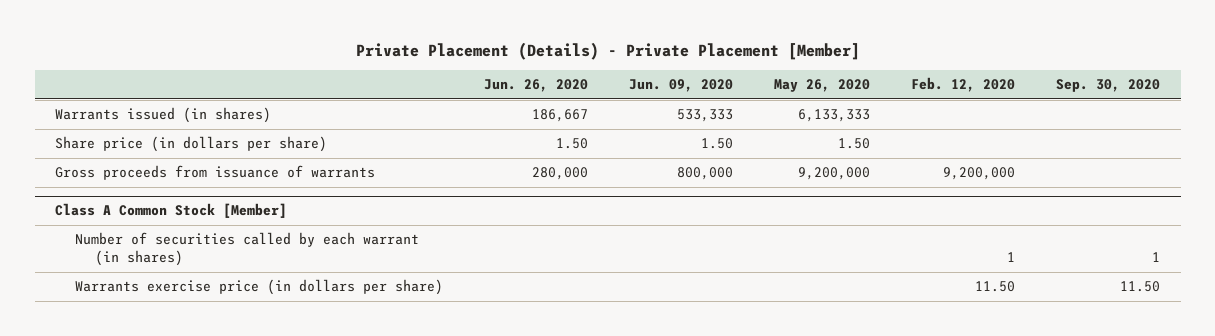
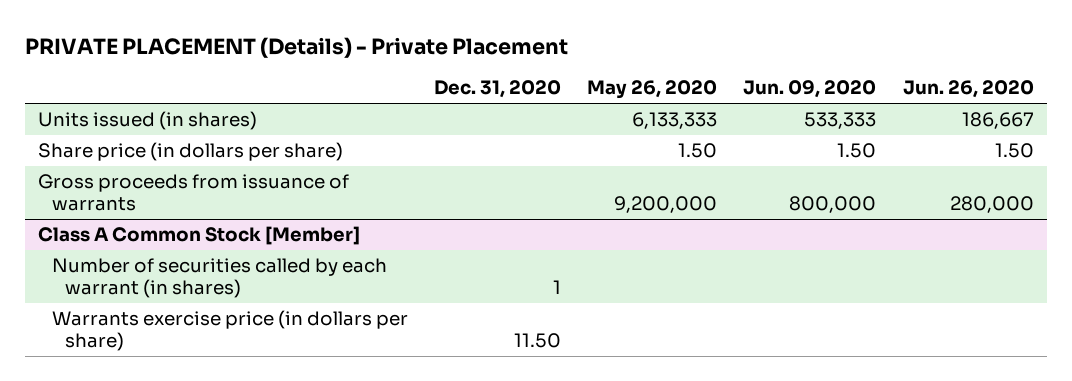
- Private Placement (Details) - Private Placement [Member]
+ PRIVATE PLACEMENT (Details) - Private Placement
- | Jun. 26, 2020 | Jun. 09, 2020 | May 26, 2020 | Feb. 12, 2020 | Sep. 30, 2020
+ | Dec. 31, 2020 | May 26, 2020 | Jun. 09, 2020 | Jun. 26, 2020
- Warrants issued (in shares) | 186,667 | 533,333 | 6,133,333 | |
+ Units issued (in shares) | | 6,133,333 | 533,333 | 186,667

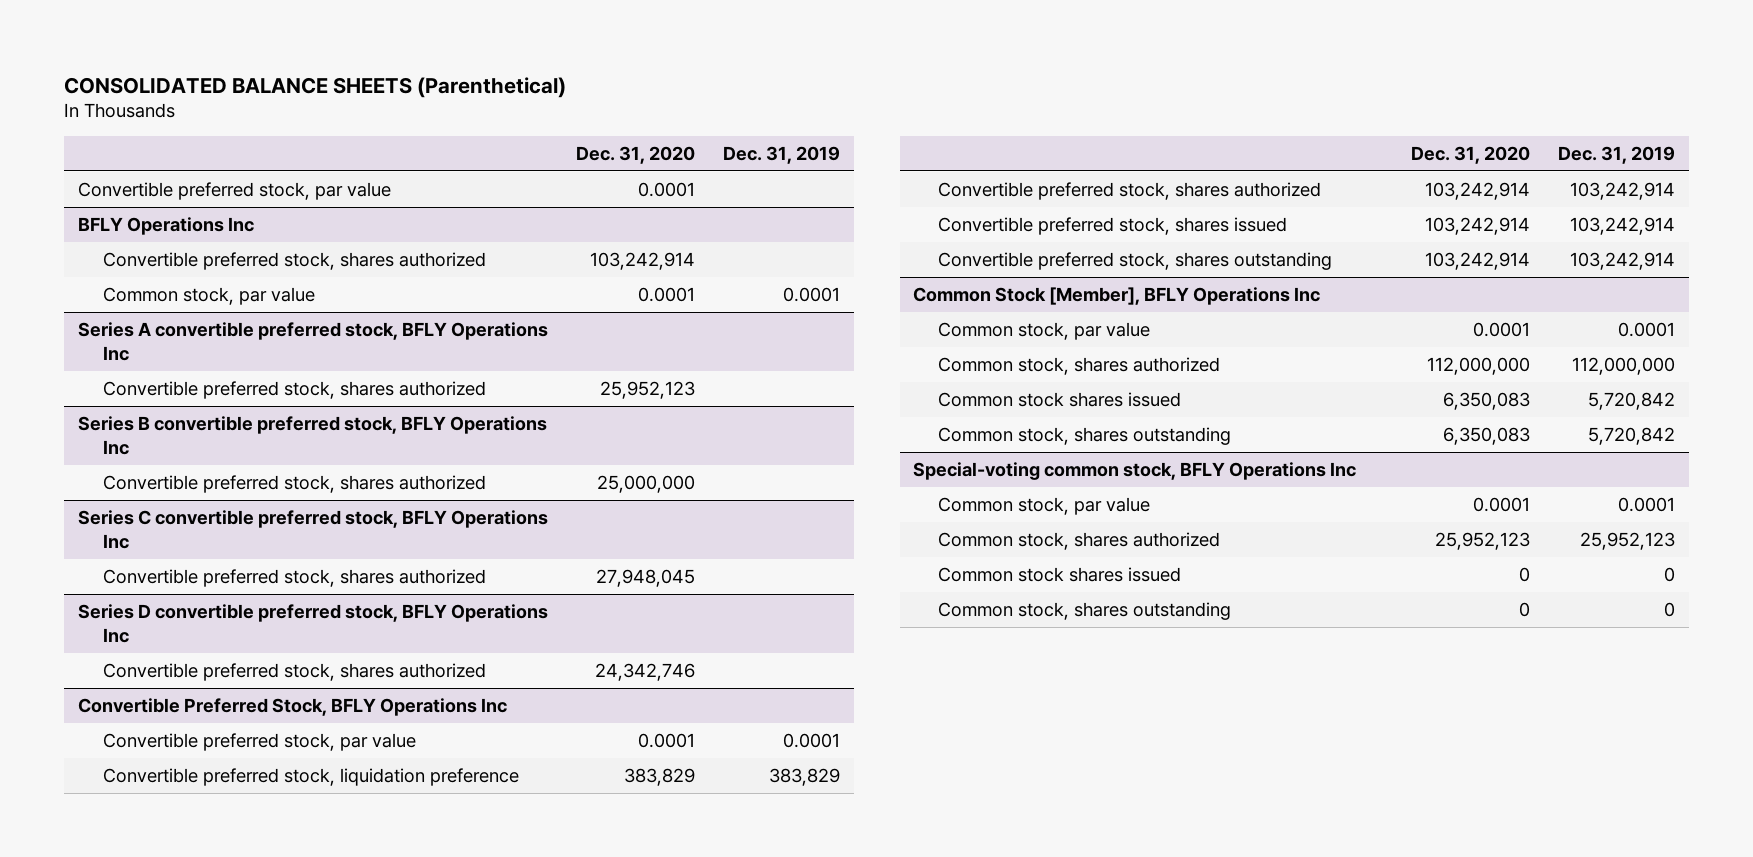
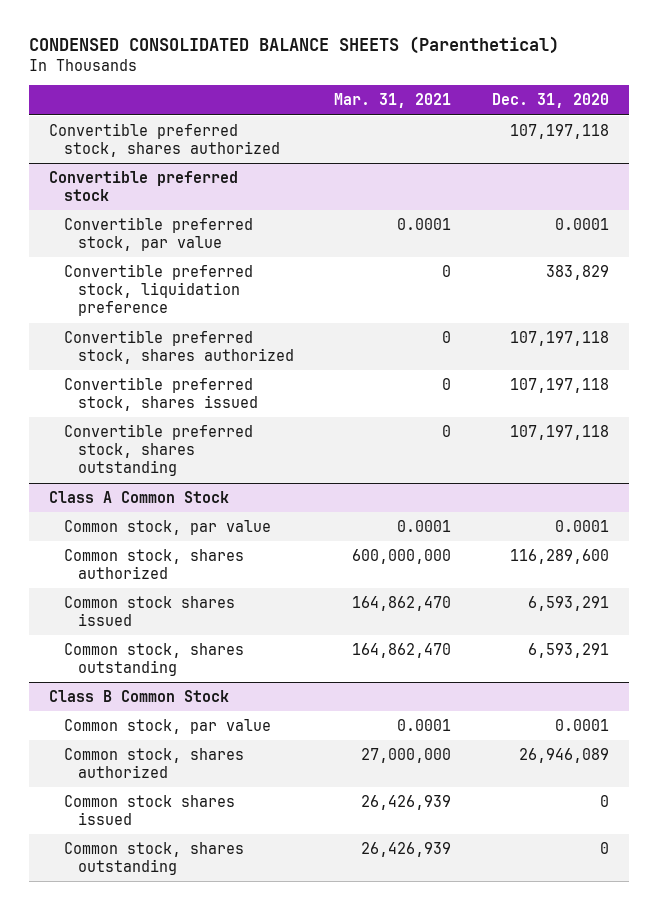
- CONSOLIDATED BALANCE SHEETS (Parenthetical)
+ CONDENSED CONSOLIDATED BALANCE SHEETS (Parenthetical)
- | Dec. 31, 2020 | Dec. 31, 2019
+ | Mar. 31, 2021 | Dec. 31, 2020
- Convertible preferred stock, par value | 0.0001 |
- BFLY Operations Inc
- Convertible preferred stock, shares authorized | 103,242,914 |
- Common stock, par value | 0.0001 | 0.0001
- Series A convertible preferred stock, BFLY Operations Inc
- Convertible preferred stock, shares authorized | 25,952,123 |
- Series B convertible preferred stock, BFLY Operations Inc
- Convertible preferred stock, shares authorized | 25,000,000 |
- Series C convertible preferred stock, BFLY Operations Inc
- Convertible preferred stock, shares authorized | 27,948,045 |
- Series D convertible preferred stock, BFLY Operations Inc
- Convertible preferred stock, shares authorized | 24,342,746 |
- Convertible Preferred Stock, BFLY Operations Inc
+ Convertible preferred stock, shares authorized | | 107,197,118
+ Convertible preferred stock
- Convertible preferred stock, shares authorized | 103,242,914 | 103,242,914
- Convertible preferred stock, shares issued | 103,242,914 | 103,242,914
- Convertible preferred stock, shares outstanding | 103,242,914 | 103,242,914
- Common Stock [Member], BFLY Operations Inc
+ Convertible preferred stock, shares authorized | 0 | 107,197,118
+ Convertible preferred stock, shares issued | 0 | 107,197,118
+ Convertible preferred stock, shares outstanding | 0 | 107,197,118
+ Class A Common Stock
- Common stock, shares authorized | 112,000,000 | 112,000,000
- Common stock shares issued | 6,350,083 | 5,720,842
- Common stock, shares outstanding | 6,350,083 | 5,720,842
- Special-voting common stock, BFLY Operations Inc
+ Common stock, shares authorized | 600,000,000 | 116,289,600
+ Common stock shares issued | 164,862,470 | 6,593,291
+ Common stock, shares outstanding | 164,862,470 | 6,593,291
+ Class B Common Stock
- Common stock, shares authorized | 25,952,123 | 25,952,123
+ Common stock, shares authorized | 27,000,000 | 26,946,089

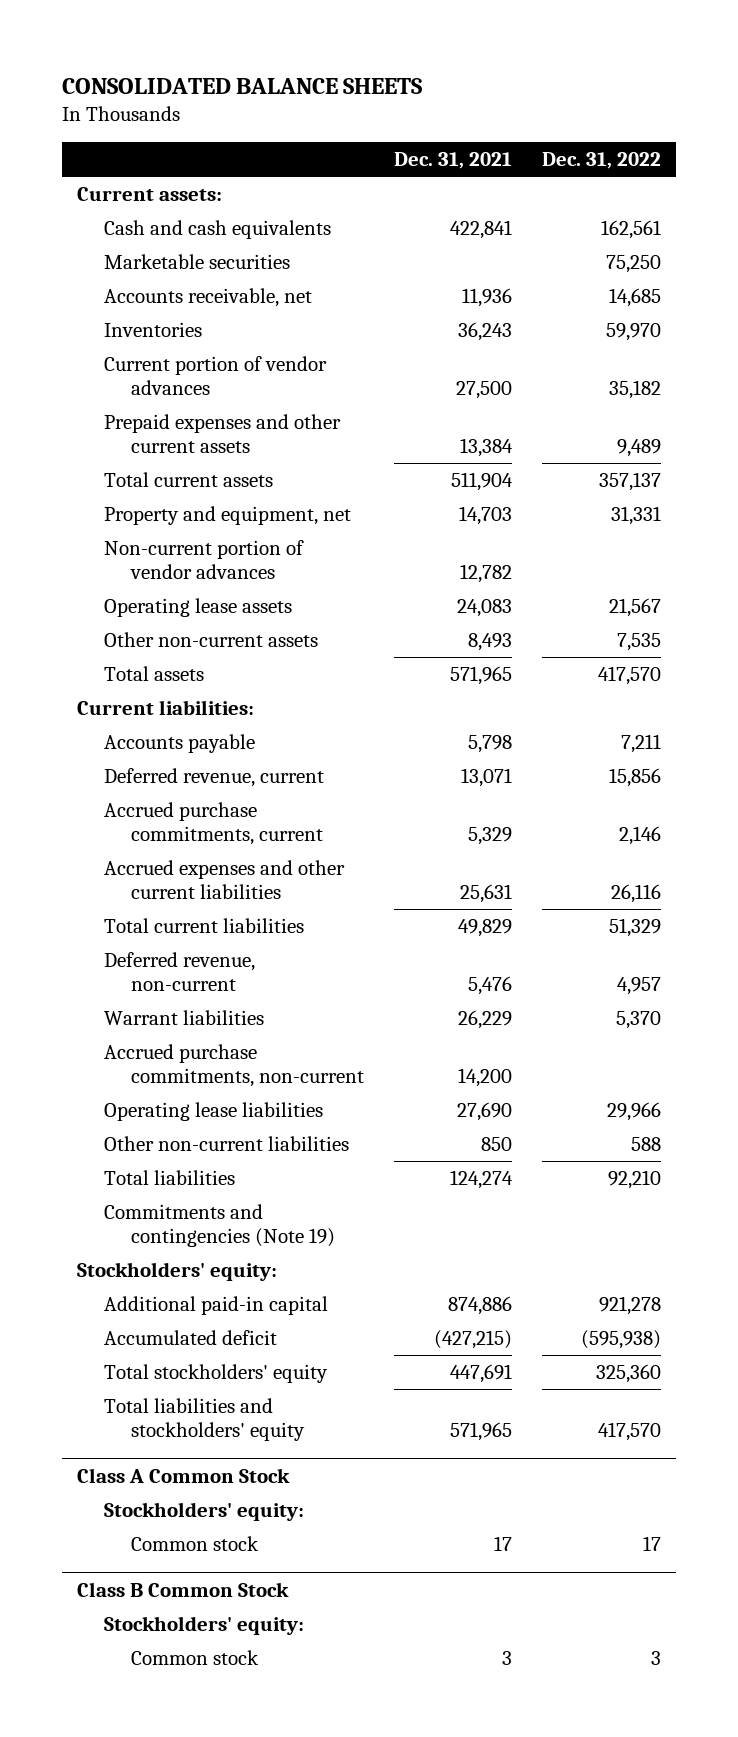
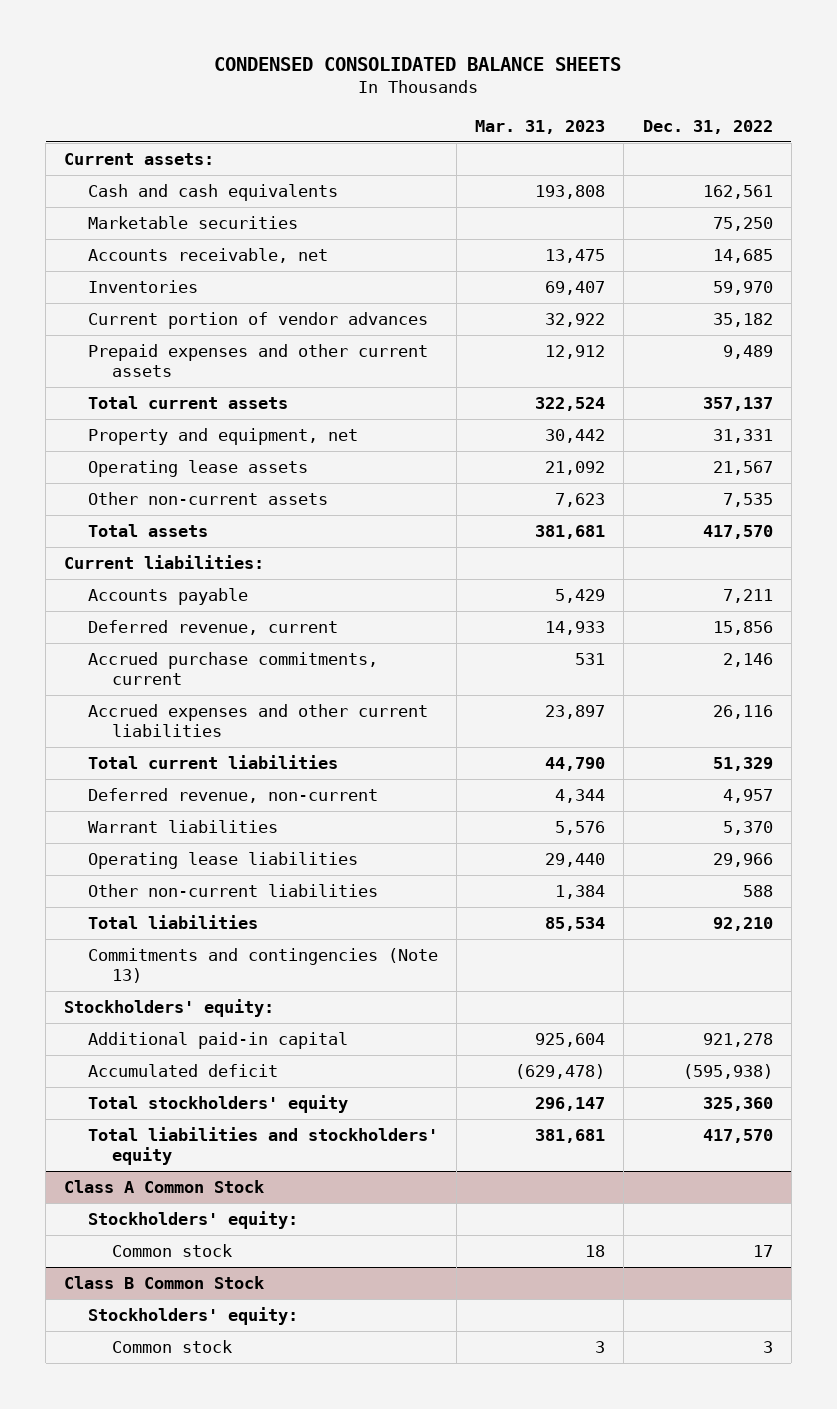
- CONSOLIDATED BALANCE SHEETS
+ CONDENSED CONSOLIDATED BALANCE SHEETS
- | Dec. 31, 2021 | Dec. 31, 2022
+ | Mar. 31, 2023 | Dec. 31, 2022
- Non-current portion of vendor advances | 12,782 |
- Accrued purchase commitments, non-current | 14,200 |
- Commitments and contingencies (Note 19)
+ Commitments and contingencies (Note 13)

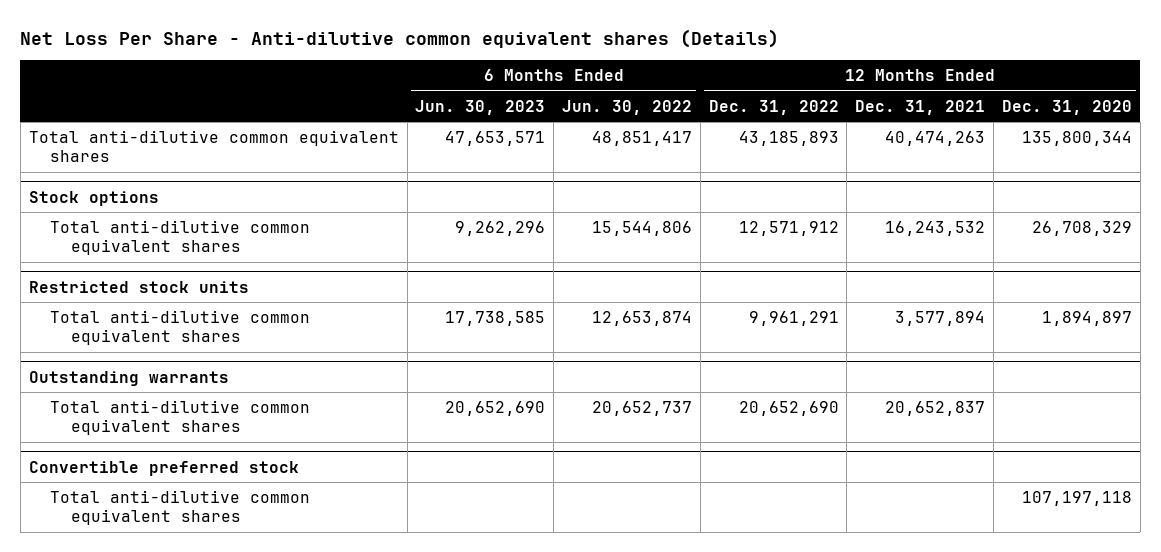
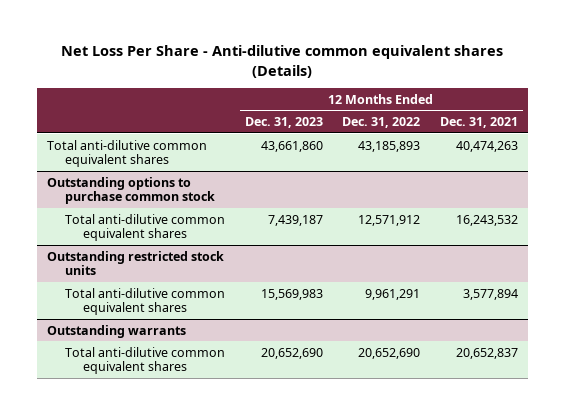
- | 6 Months Ended Jun. 30, 2023 | 6 Months Ended Jun. 30, 2022 | 12 Months Ended Dec. 31, 2022 | 12 Months Ended Dec. 31, 2021 | 12 Months Ended Dec. 31, 2020
+ | 12 Months Ended Dec. 31, 2023 | 12 Months Ended Dec. 31, 2022 | 12 Months Ended Dec. 31, 2021
- Stock options
+ Outstanding options to purchase common stock
- Restricted stock units
+ Outstanding restricted stock units
- Convertible preferred stock
- Total anti-dilutive common equivalent shares | | | | | 107,197,118

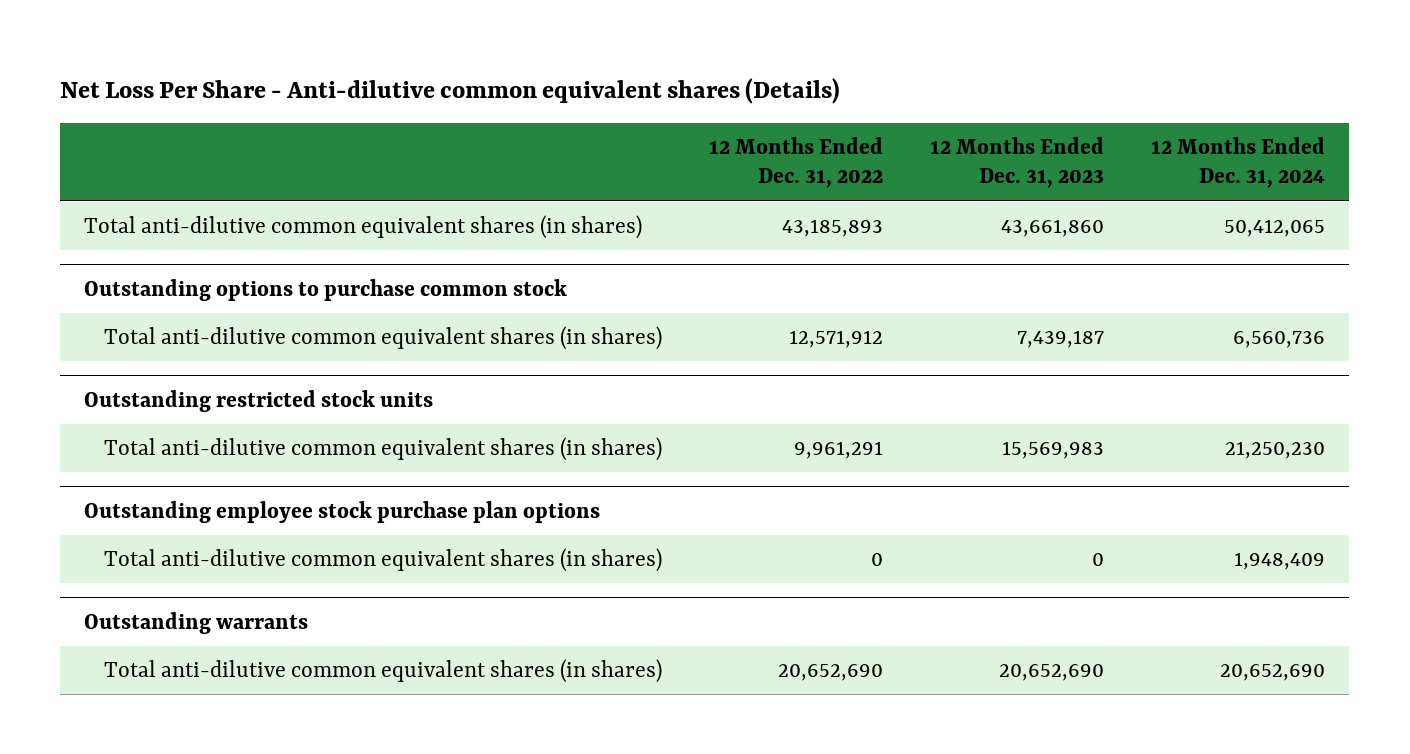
- | 12 Months Ended Dec. 31, 2023 | 12 Months Ended Dec. 31, 2022 | 12 Months Ended Dec. 31, 2021
+ | 12 Months Ended Dec. 31, 2022 | 12 Months Ended Dec. 31, 2023 | 12 Months Ended Dec. 31, 2024
- Total anti-dilutive common equivalent shares | 43,661,860 | 43,185,893 | 40,474,263
+ Total anti-dilutive common equivalent shares (in shares) | 43,185,893 | 43,661,860 | 50,412,065
@ Outstanding options to purchase common stock
- Total anti-dilutive common equivalent shares | 7,439,187 | 12,571,912 | 16,243,532
+ Total anti-dilutive common equivalent shares (in shares) | 12,571,912 | 7,439,187 | 6,560,736
@ Outstanding restricted stock units
- Total anti-dilutive common equivalent shares | 15,569,983 | 9,961,291 | 3,577,894
+ Total anti-dilutive common equivalent shares (in shares) | 9,961,291 | 15,569,983 | 21,250,230
+ Outstanding employee stock purchase plan options
+ Total anti-dilutive common equivalent shares (in shares) | 0 | 0 | 1,948,409
@ Outstanding warrants
- Total anti-dilutive common equivalent shares | 20,652,690 | 20,652,690 | 20,652,837
+ Total anti-dilutive common equivalent shares (in shares) | 20,652,690 | 20,652,690 | 20,652,690

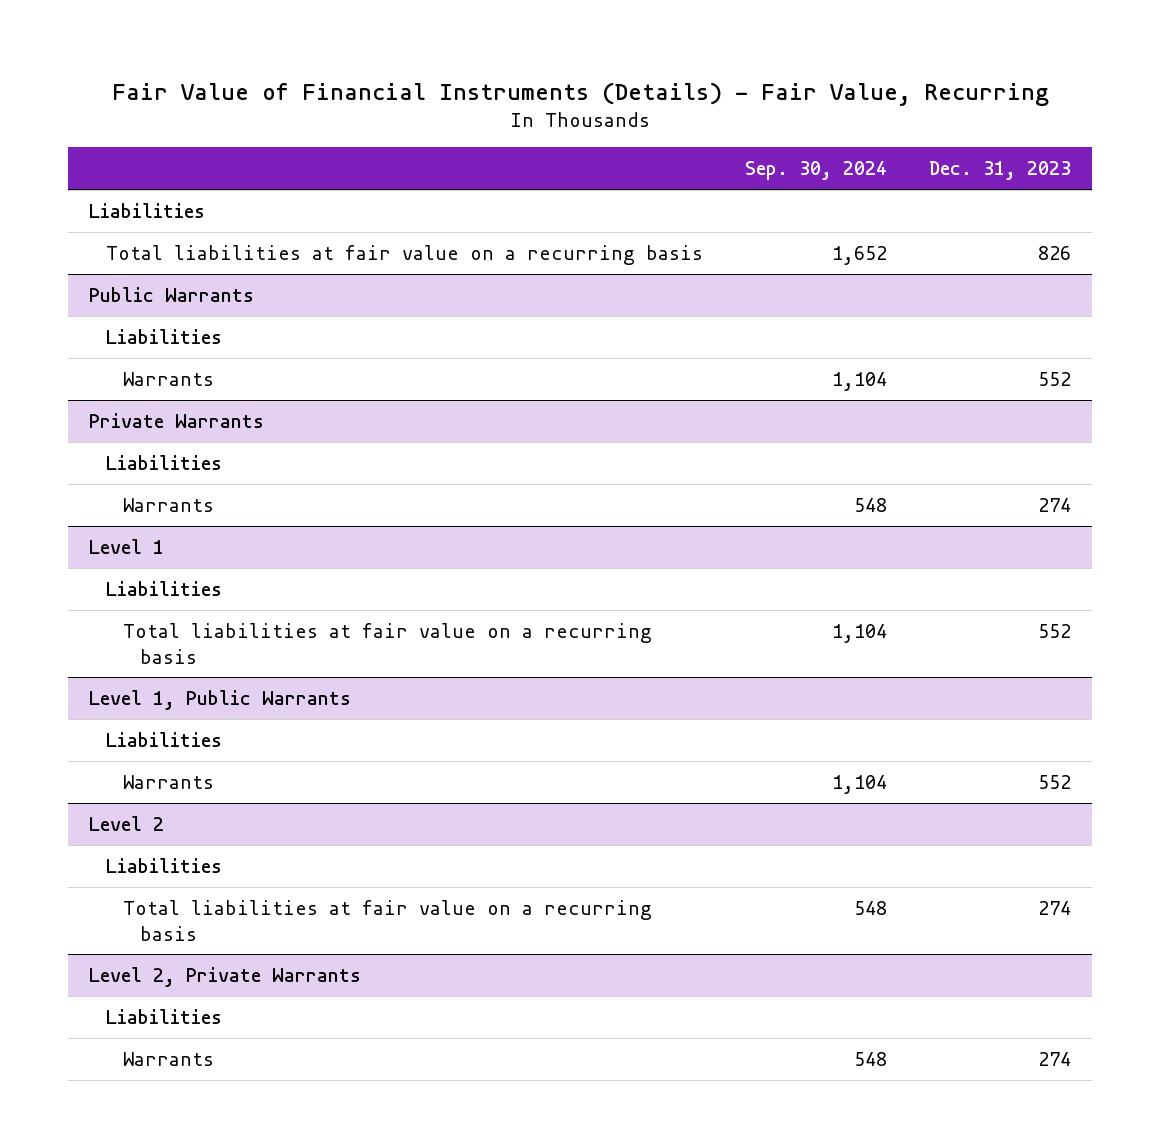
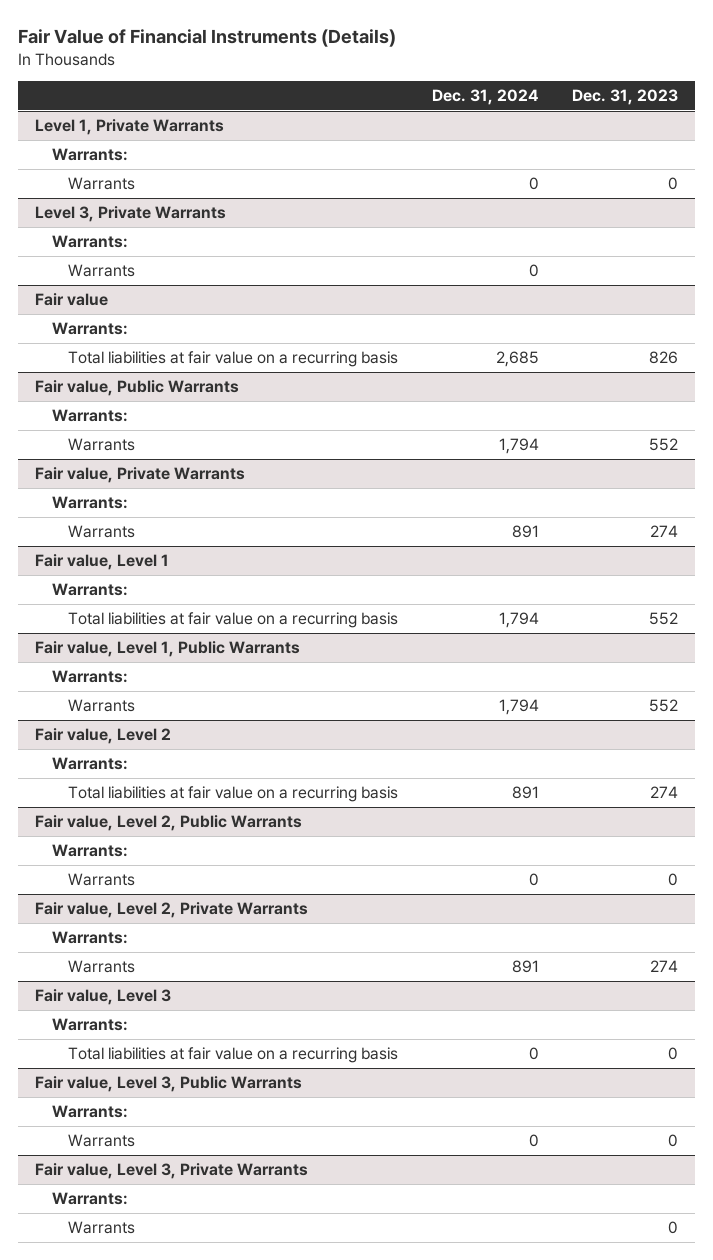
- Fair Value of Financial Instruments (Details) - Fair Value, Recurring
+ Fair Value of Financial Instruments (Details)
- | Sep. 30, 2024 | Dec. 31, 2023
+ | Dec. 31, 2024 | Dec. 31, 2023
- Liabilities
+ Level 1, Private Warrants
+ Warrants:
+ Warrants | 0 | 0
+ Level 3, Private Warrants
+ Warrants:
+ Warrants | 0 |
+ Fair value
+ Warrants:
- Public Warrants
- Liabilities
+ Fair value, Public Warrants
+ Warrants:
- Private Warrants
- Liabilities
+ Fair value, Private Warrants
+ Warrants:
- Level 1
- Liabilities
+ Fair value, Level 1
+ Warrants:
- Level 1, Public Warrants
- Liabilities
+ Fair value, Level 1, Public Warrants
+ Warrants:
- Level 2
- Liabilities
+ Fair value, Level 2
+ Warrants:
- Level 2, Private Warrants
- Liabilities
+ Fair value, Level 2, Public Warrants
+ Warrants:
+ Warrants | 0 | 0
+ Fair value, Level 2, Private Warrants
+ Warrants:
+ Fair value, Level 3
+ Warrants:
+ Total liabilities at fair value on a recurring basis | 0 | 0
+ Fair value, Level 3, Public Warrants
+ Warrants:
+ Warrants | 0 | 0
+ Fair value, Level 3, Private Warrants
+ Warrants:
+ Warrants | | 0

